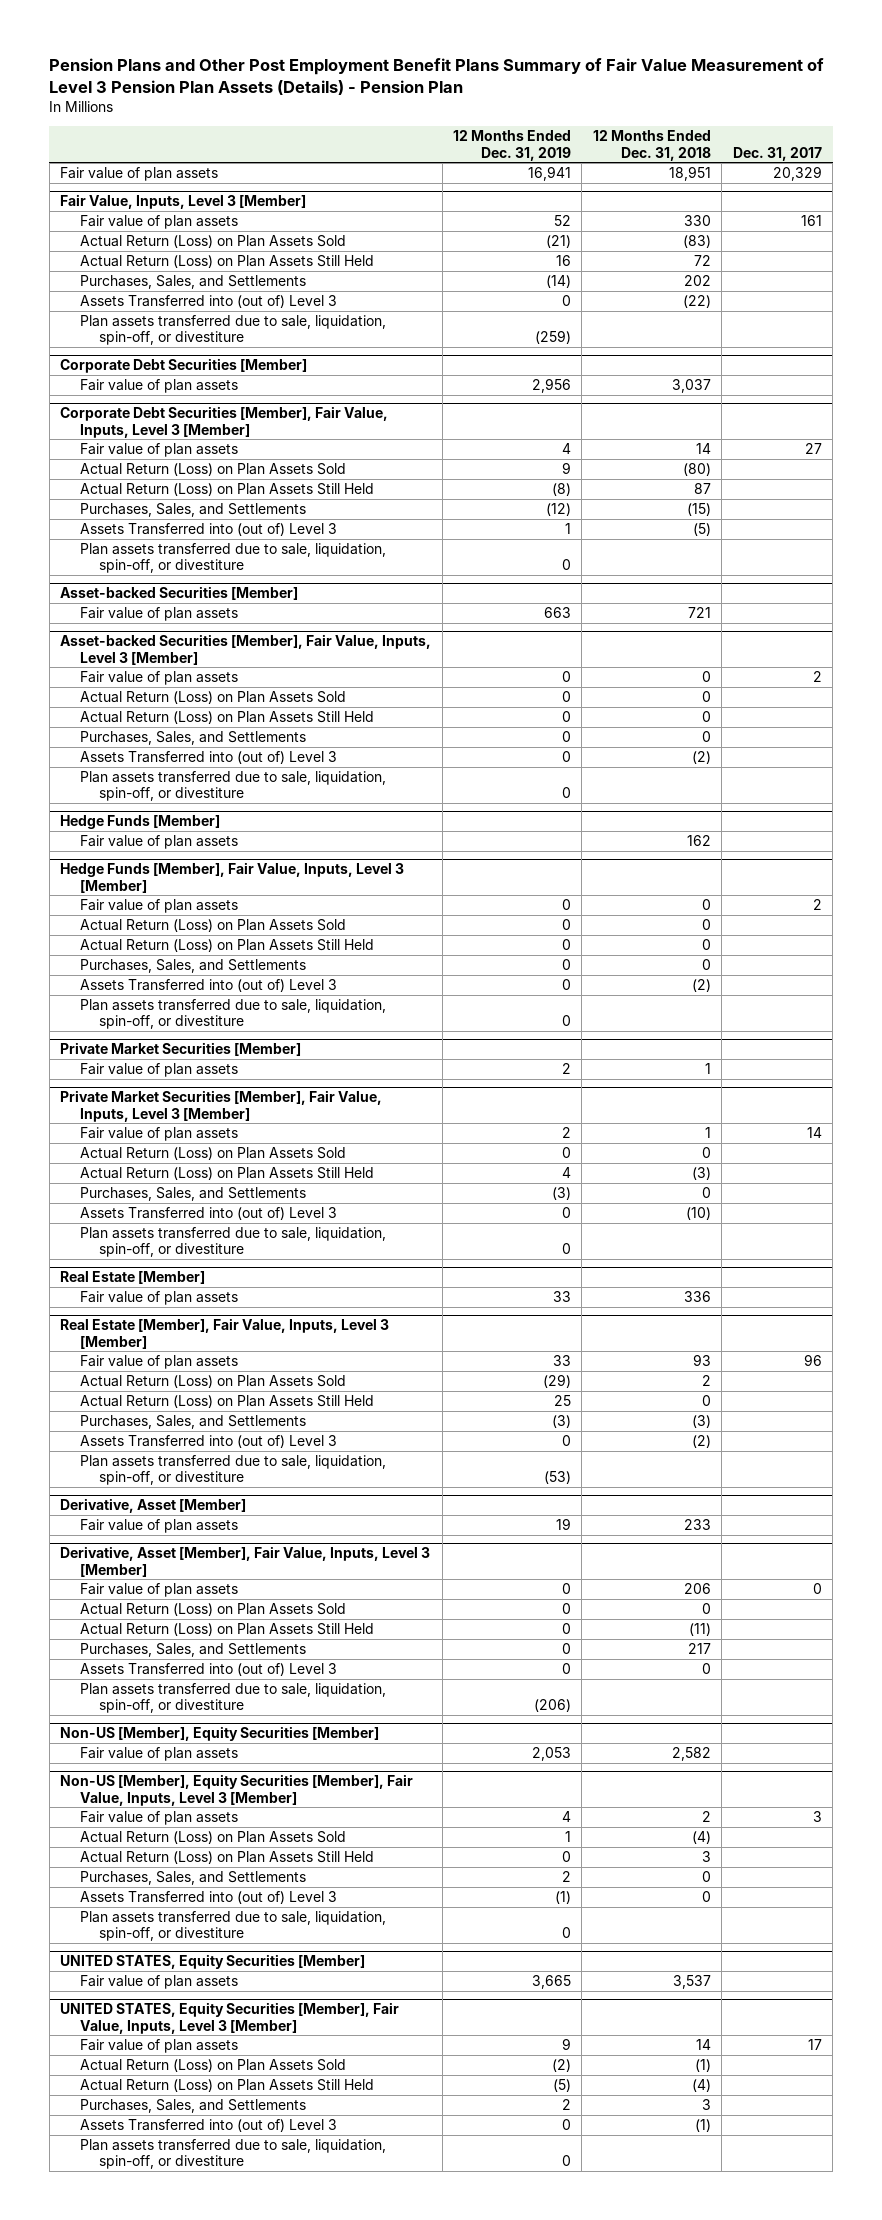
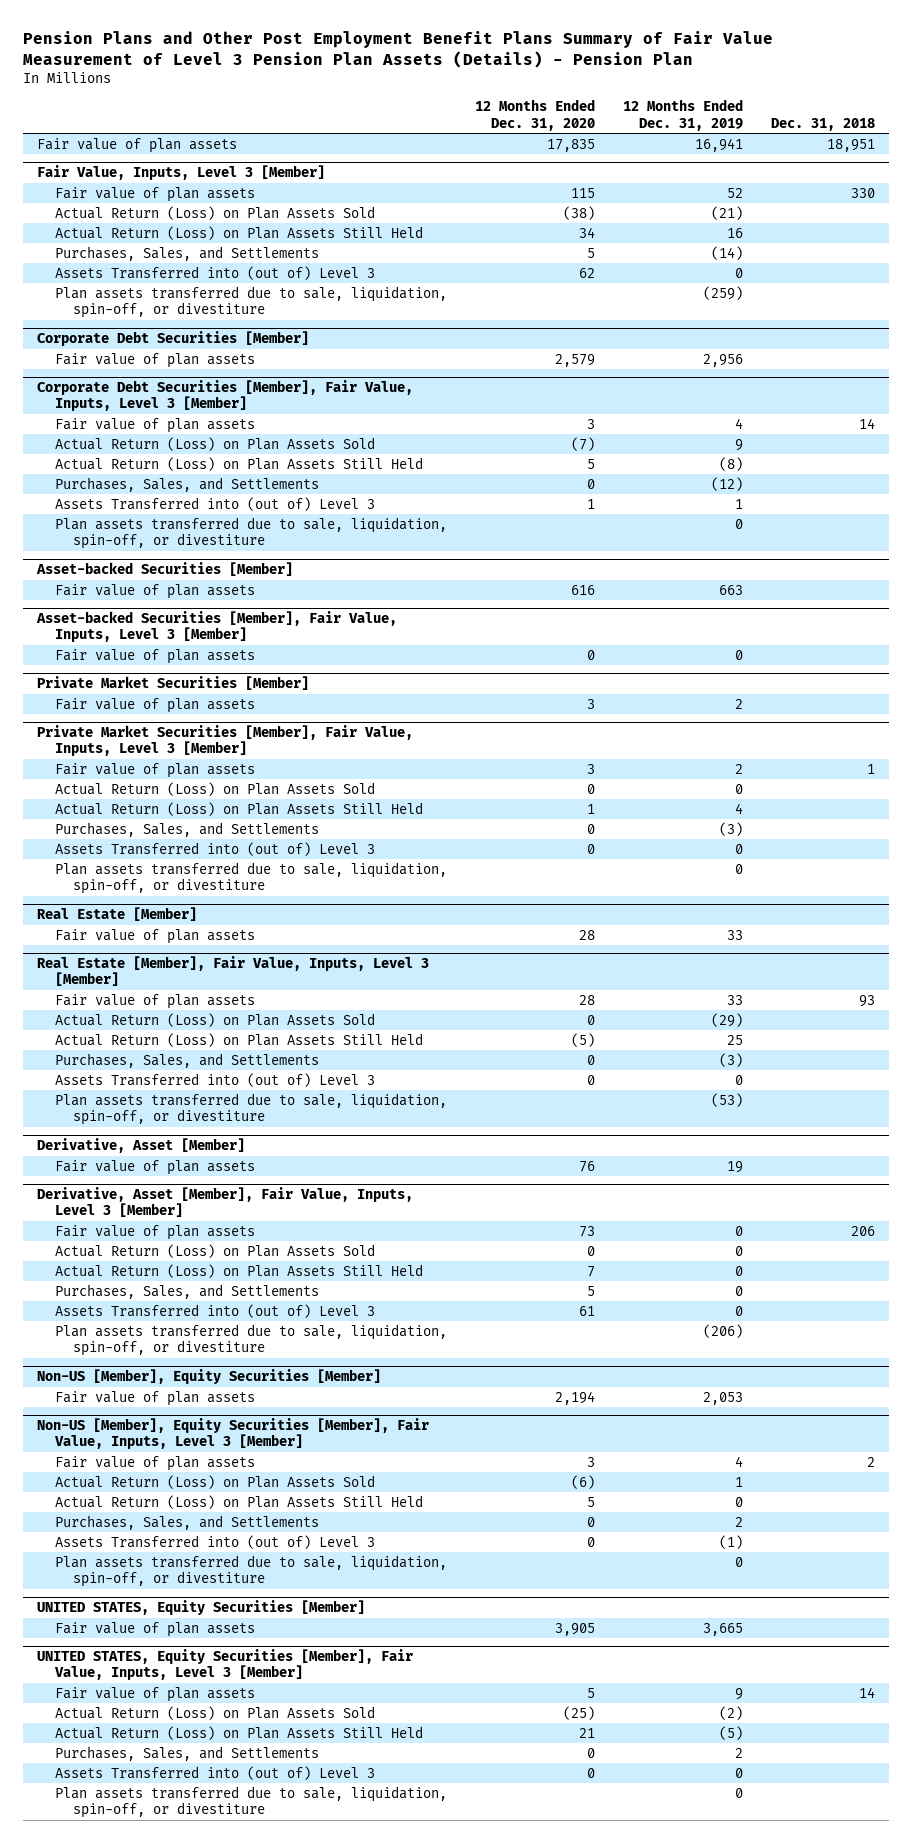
- | 12 Months Ended Dec. 31, 2019 | 12 Months Ended Dec. 31, 2018 | Dec. 31, 2017
+ | 12 Months Ended Dec. 31, 2020 | 12 Months Ended Dec. 31, 2019 | Dec. 31, 2018
@ Asset-backed Securities [Member], Fair Value, Inputs, Level 3 [Member]
- Actual Return (Loss) on Plan Assets Sold | 0 | 0 |
- Actual Return (Loss) on Plan Assets Still Held | 0 | 0 |
- Purchases, Sales, and Settlements | 0 | 0 |
- Assets Transferred into (out of) Level 3 | 0 | (2) |
- Plan assets transferred due to sale, liquidation, spin-off, or divestiture | 0 | |
- Hedge Funds [Member]
- Fair value of plan assets | | 162 |
- Hedge Funds [Member], Fair Value, Inputs, Level 3 [Member]
- Fair value of plan assets | 0 | 0 | 2
- Actual Return (Loss) on Plan Assets Sold | 0 | 0 |
- Actual Return (Loss) on Plan Assets Still Held | 0 | 0 |
- Purchases, Sales, and Settlements | 0 | 0 |
- Assets Transferred into (out of) Level 3 | 0 | (2) |
- Plan assets transferred due to sale, liquidation, spin-off, or divestiture | 0 | |

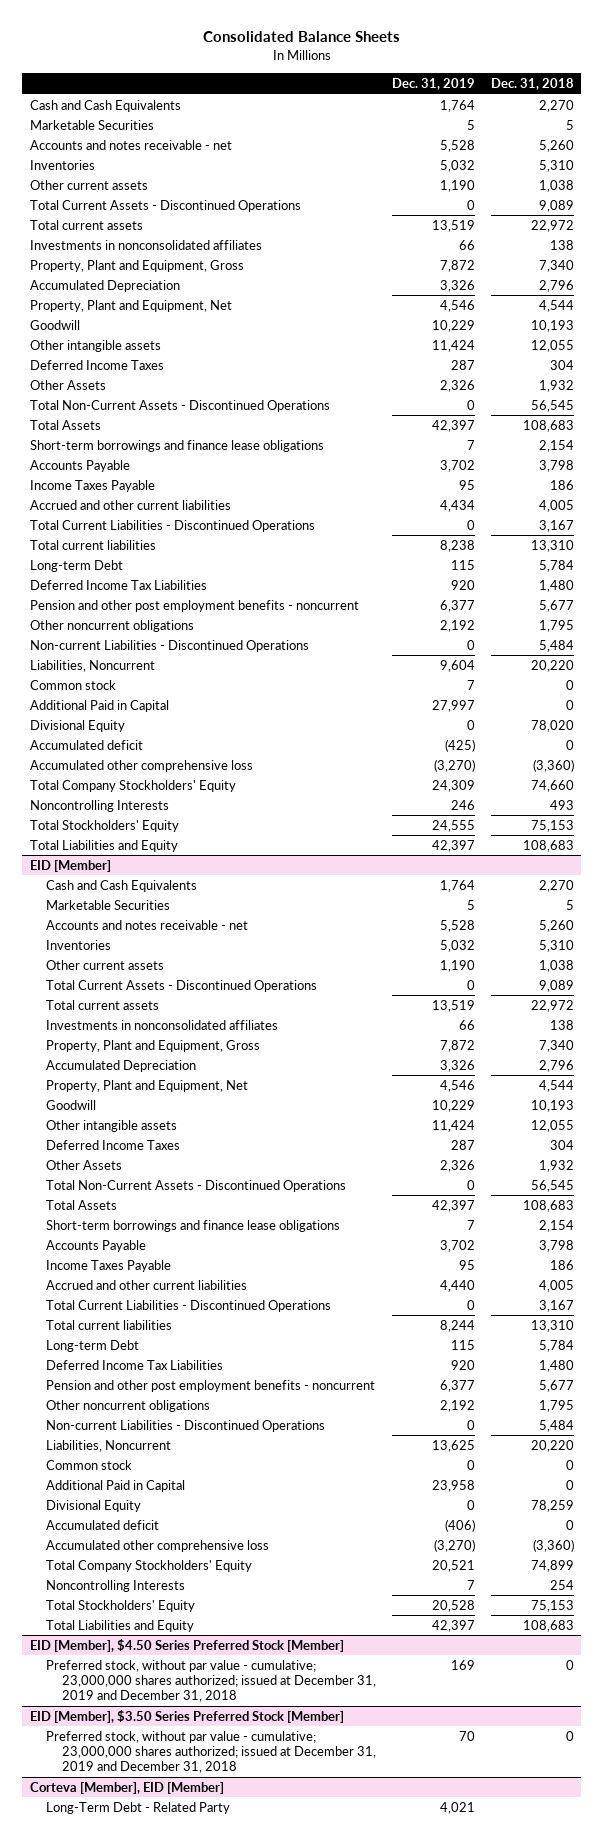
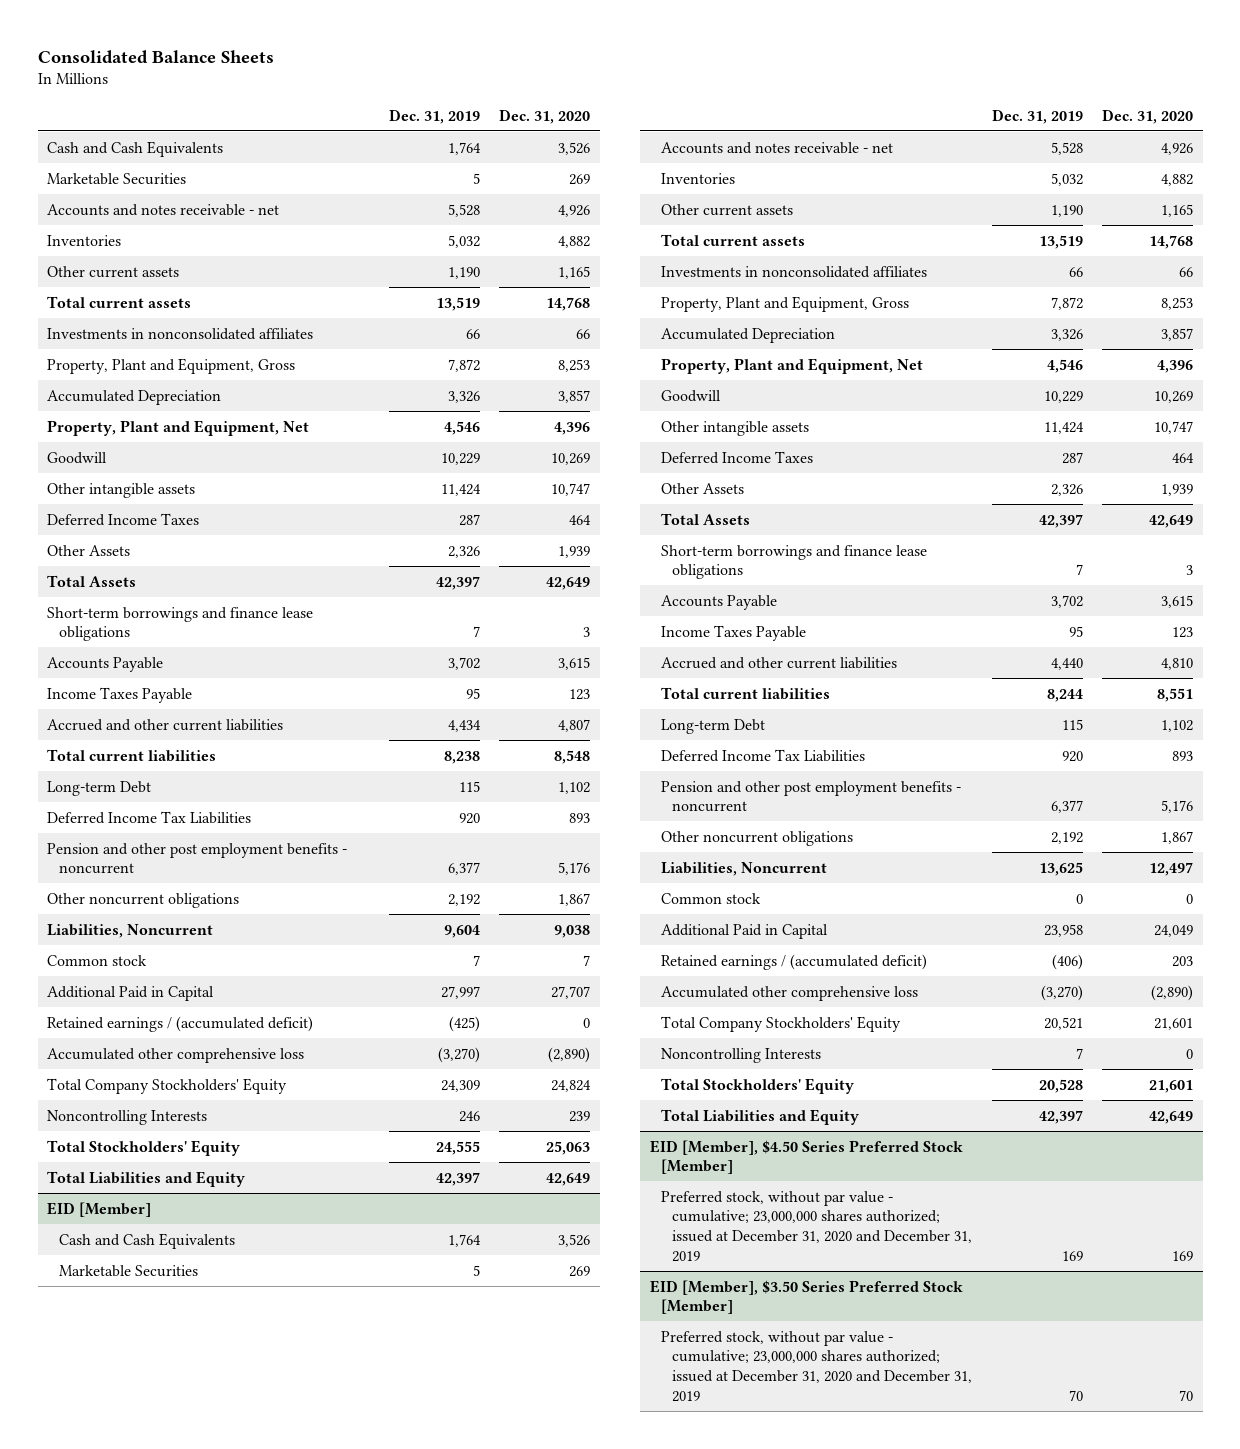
- | Dec. 31, 2019 | Dec. 31, 2018
+ | Dec. 31, 2019 | Dec. 31, 2020
- Total Current Assets - Discontinued Operations | 0 | 9,089
- Total Non-Current Assets - Discontinued Operations | 0 | 56,545
- Total Current Liabilities - Discontinued Operations | 0 | 3,167
- Non-current Liabilities - Discontinued Operations | 0 | 5,484
- Divisional Equity | 0 | 78,020
- Accumulated deficit | (425) | 0
+ Retained earnings / (accumulated deficit) | (425) | 0
@ EID [Member]
- Total Current Assets - Discontinued Operations | 0 | 9,089
- Total Non-Current Assets - Discontinued Operations | 0 | 56,545
- Total Current Liabilities - Discontinued Operations | 0 | 3,167
- Non-current Liabilities - Discontinued Operations | 0 | 5,484
- Divisional Equity | 0 | 78,259
- Accumulated deficit | (406) | 0
+ Retained earnings / (accumulated deficit) | (406) | 203
@ EID [Member], $4.50 Series Preferred Stock [Member]
- Preferred stock, without par value - cumulative; 23,000,000 shares authorized; issued at December 31, 2019 and December 31, 2018 | 169 | 0
+ Preferred stock, without par value - cumulative; 23,000,000 shares authorized; issued at December 31, 2020 and December 31, 2019 | 169 | 169
@ EID [Member], $3.50 Series Preferred Stock [Member]
- Preferred stock, without par value - cumulative; 23,000,000 shares authorized; issued at December 31, 2019 and December 31, 2018 | 70 | 0
- Corteva [Member], EID [Member]
- Long-Term Debt - Related Party | 4,021 |
@ EID [Member], $3.50 Series Preferred Stock [Member]
+ Preferred stock, without par value - cumulative; 23,000,000 shares authorized; issued at December 31, 2020 and December 31, 2019 | 70 | 70

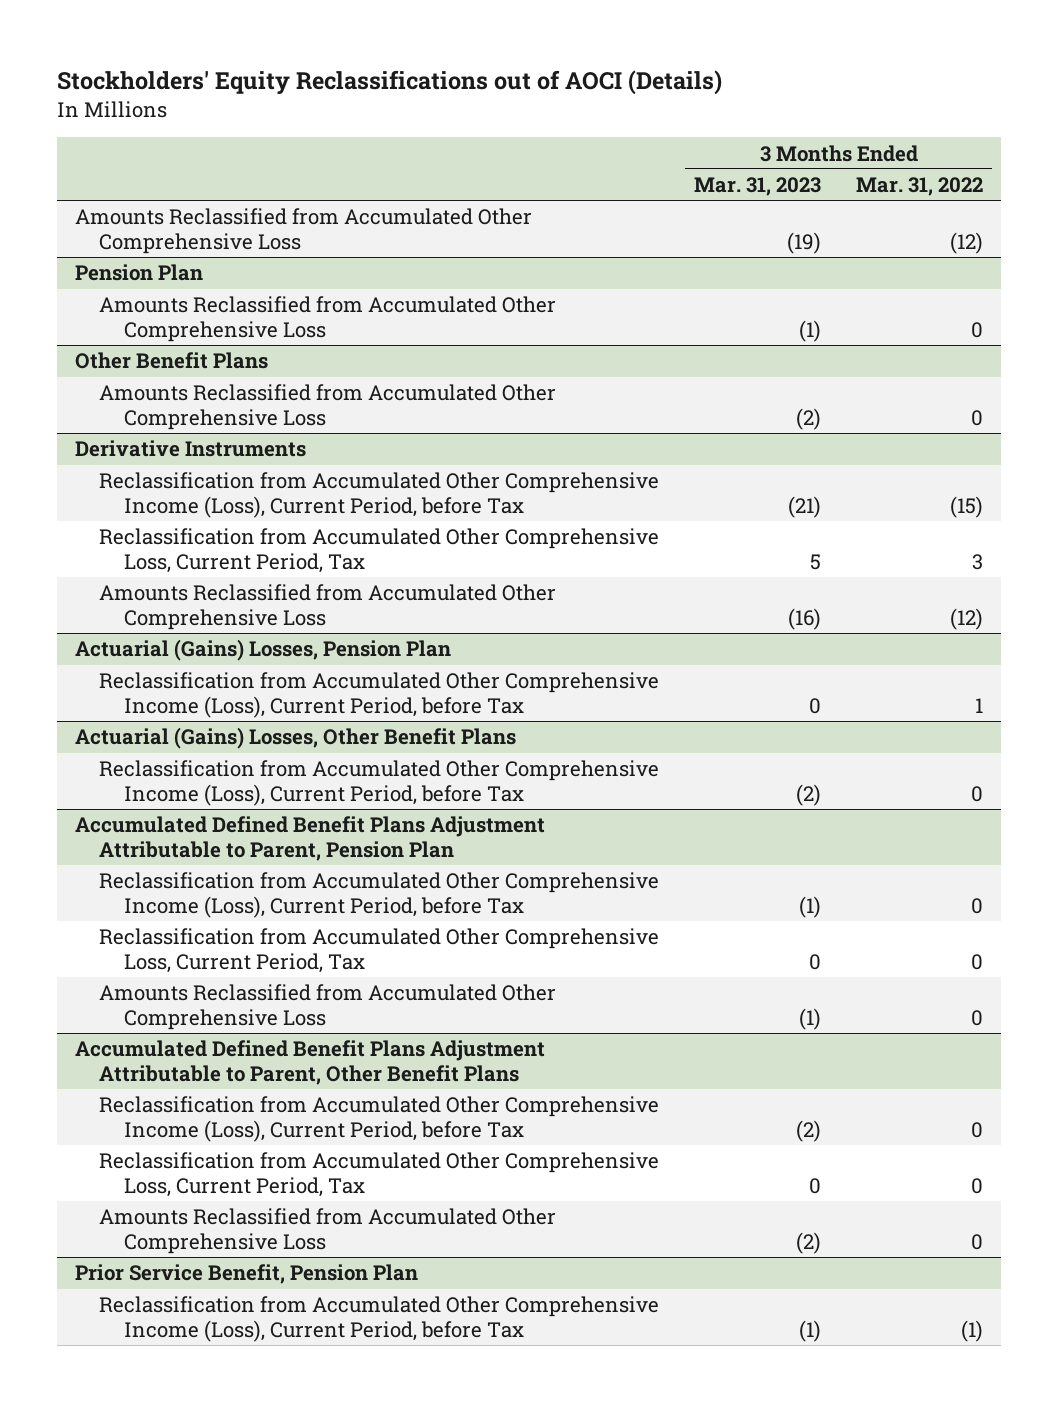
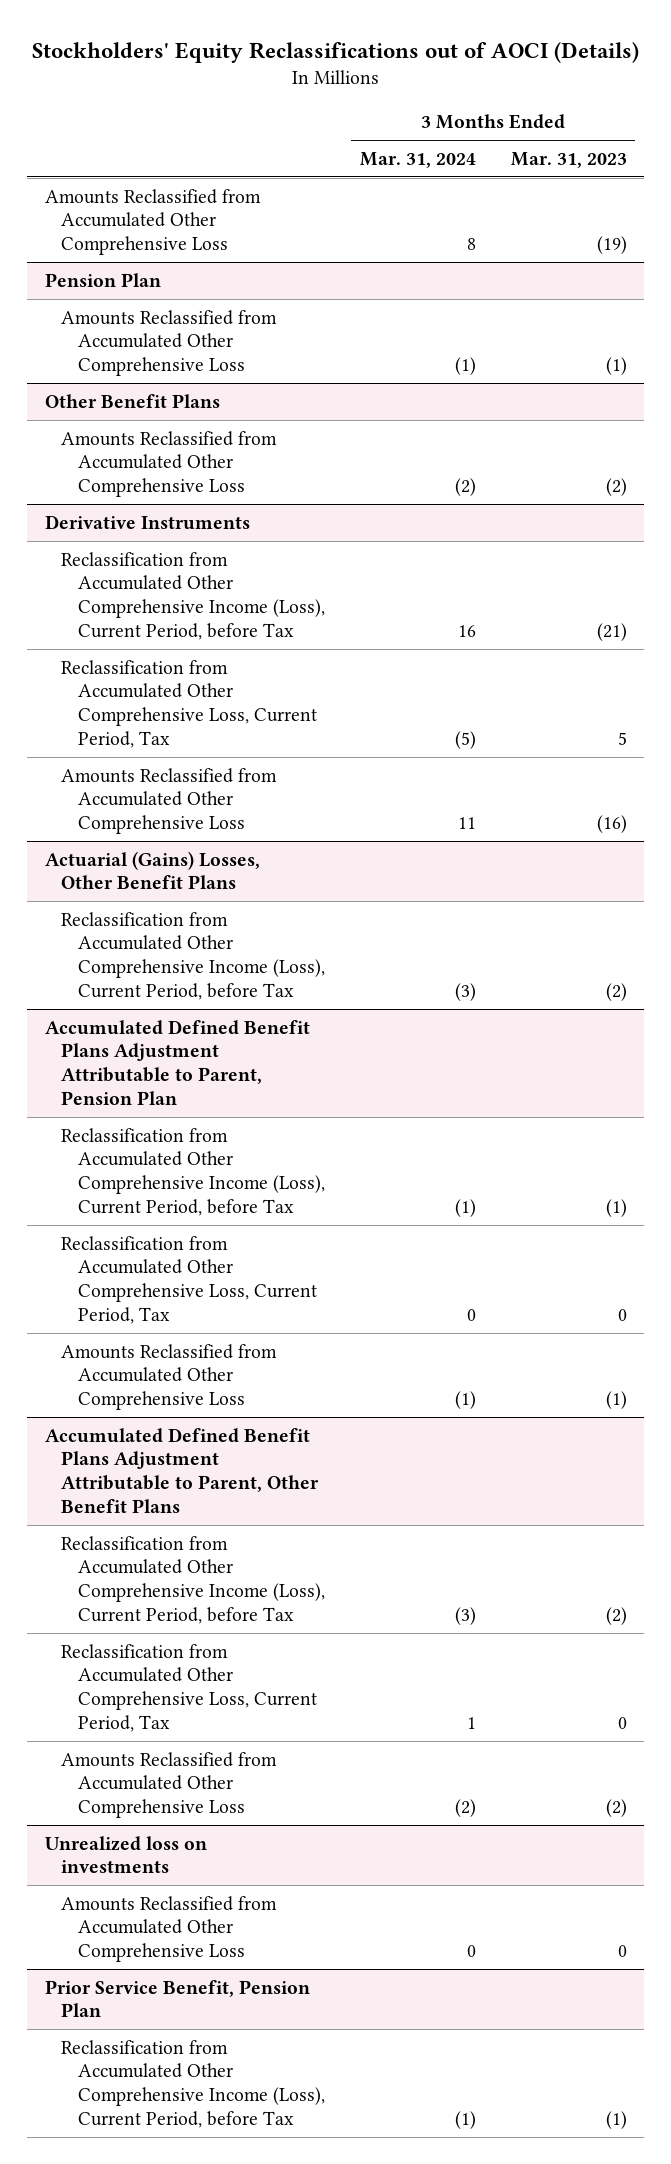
- | 3 Months Ended Mar. 31, 2023 | 3 Months Ended Mar. 31, 2022
+ | 3 Months Ended Mar. 31, 2024 | 3 Months Ended Mar. 31, 2023
- Actuarial (Gains) Losses, Pension Plan
- Reclassification from Accumulated Other Comprehensive Income (Loss), Current Period, before Tax | 0 | 1
+ Unrealized loss on investments
+ Amounts Reclassified from Accumulated Other Comprehensive Loss | 0 | 0

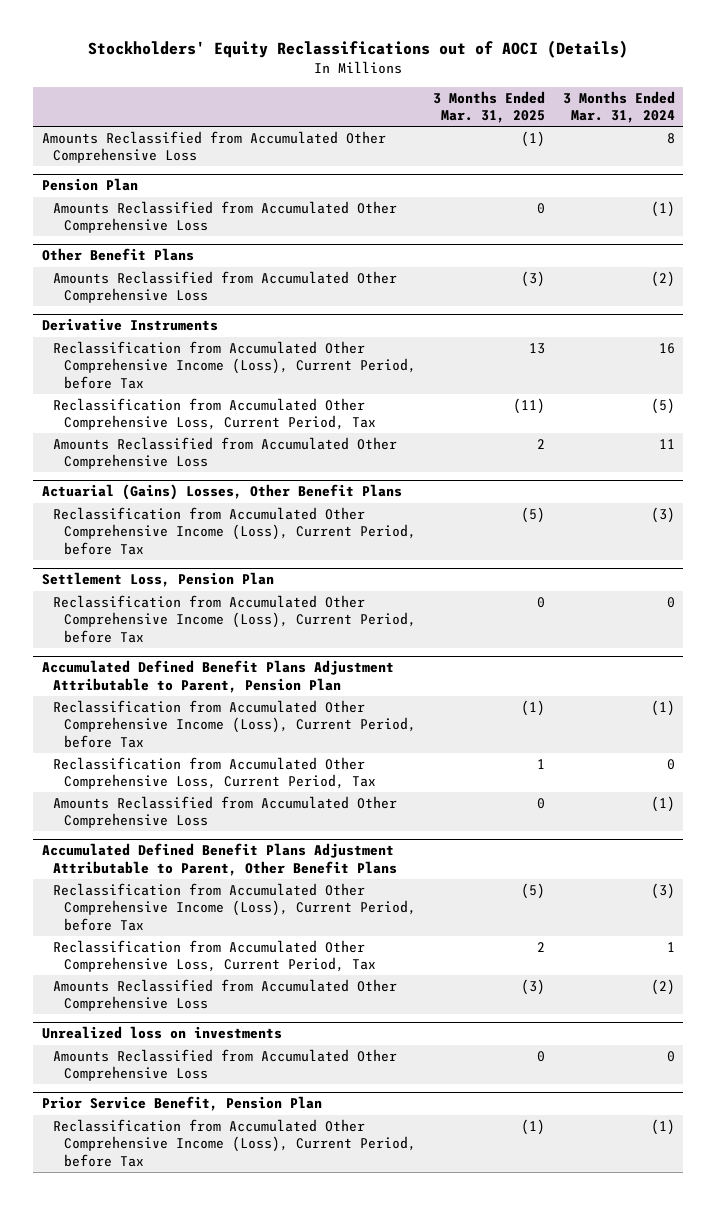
- | 3 Months Ended Mar. 31, 2024 | 3 Months Ended Mar. 31, 2023
+ | 3 Months Ended Mar. 31, 2025 | 3 Months Ended Mar. 31, 2024
+ Settlement Loss, Pension Plan
+ Reclassification from Accumulated Other Comprehensive Income (Loss), Current Period, before Tax | 0 | 0

